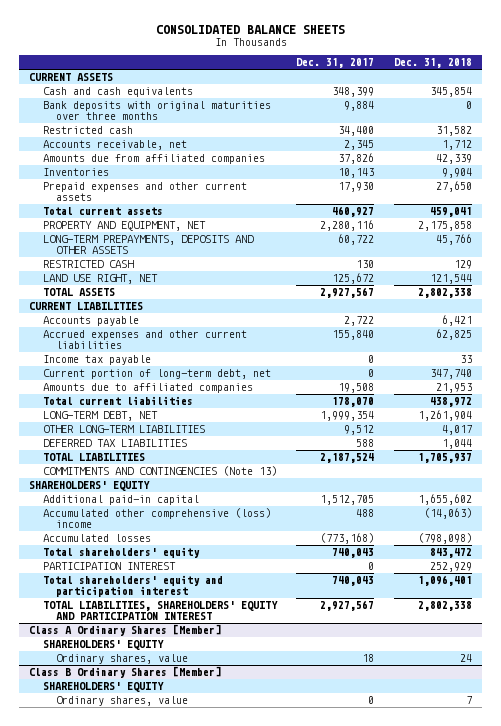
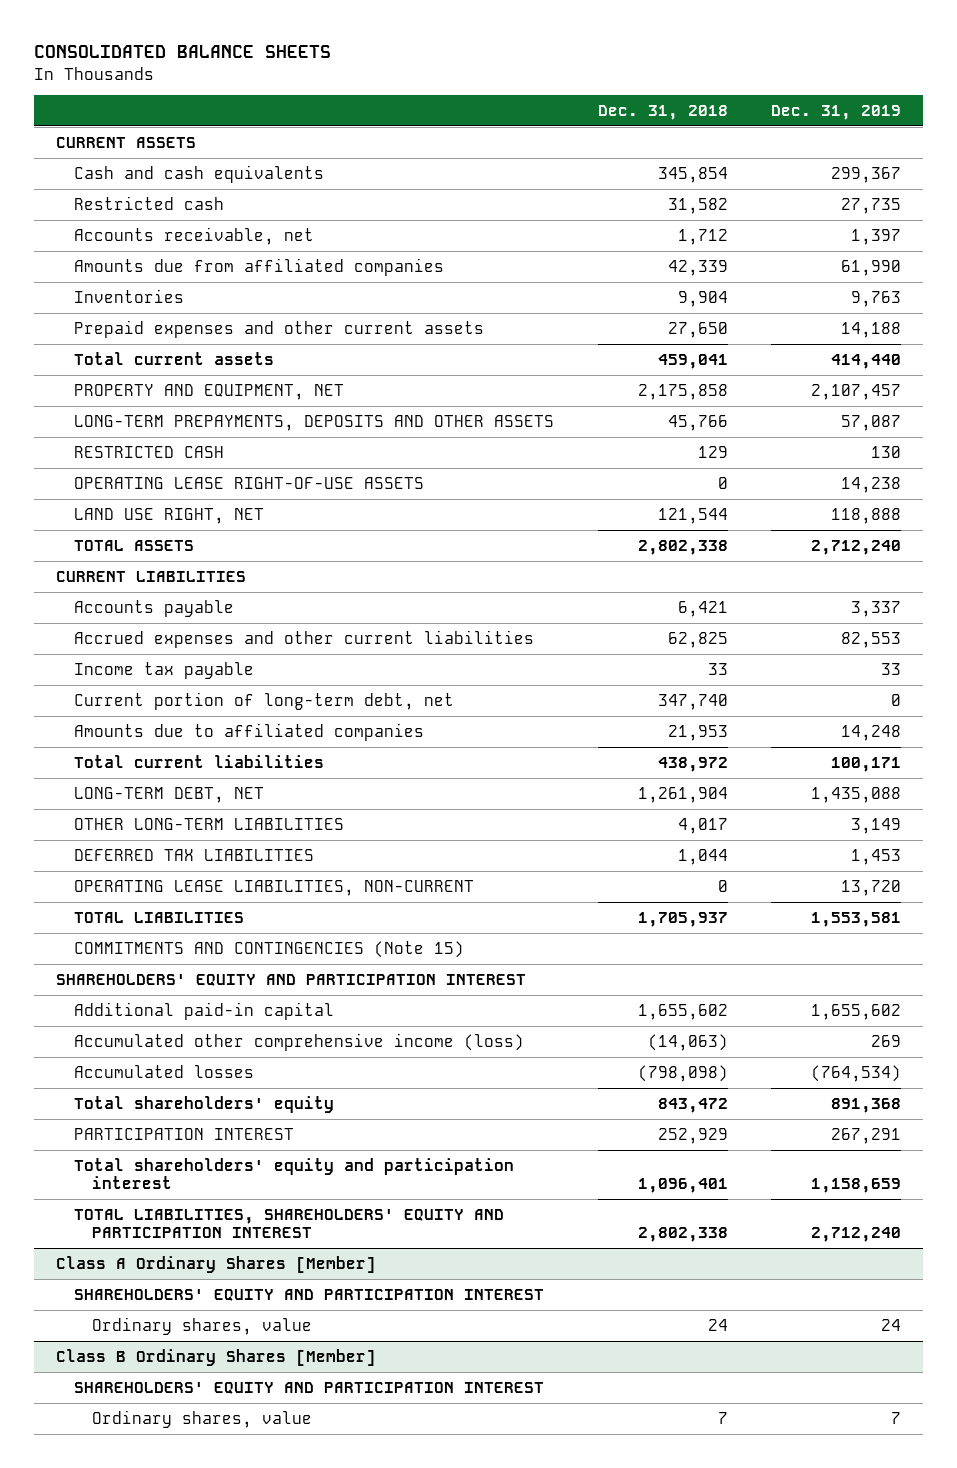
- | Dec. 31, 2017 | Dec. 31, 2018
+ | Dec. 31, 2018 | Dec. 31, 2019
- Bank deposits with original maturities over three months | 9,884 | 0
+ OPERATING LEASE RIGHT-OF-USE ASSETS | 0 | 14,238
+ OPERATING LEASE LIABILITIES, NON-CURRENT | 0 | 13,720
- COMMITMENTS AND CONTINGENCIES (Note 13)
- SHAREHOLDERS' EQUITY
+ COMMITMENTS AND CONTINGENCIES (Note 15)
+ SHAREHOLDERS' EQUITY AND PARTICIPATION INTEREST
- Accumulated other comprehensive (loss) income | 488 | (14,063)
+ Accumulated other comprehensive income (loss) | (14,063) | 269
@ Class A Ordinary Shares [Member]
- SHAREHOLDERS' EQUITY
+ SHAREHOLDERS' EQUITY AND PARTICIPATION INTEREST
@ Class B Ordinary Shares [Member]
- SHAREHOLDERS' EQUITY
+ SHAREHOLDERS' EQUITY AND PARTICIPATION INTEREST

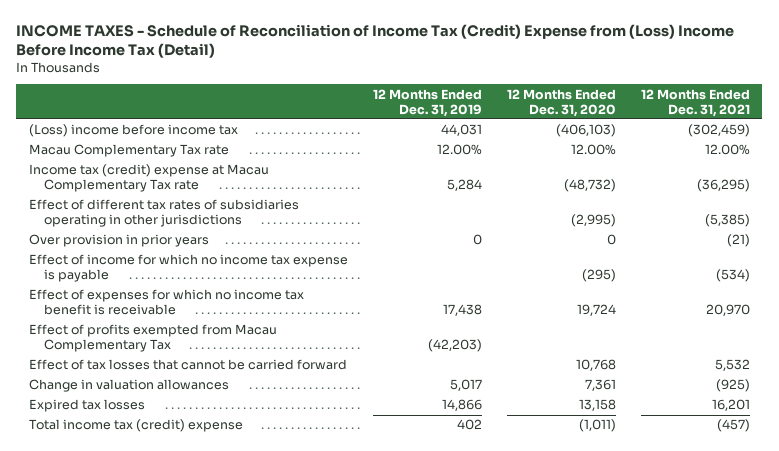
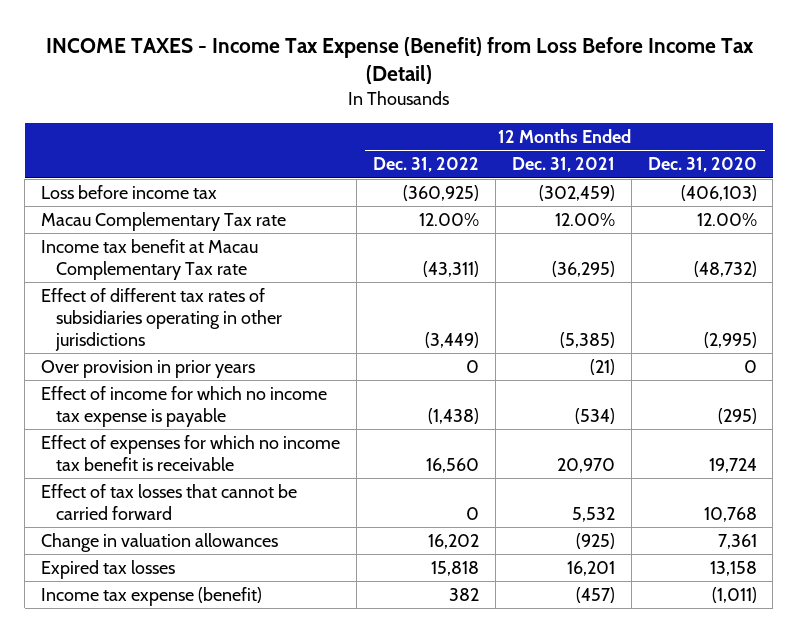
- INCOME TAXES - Schedule of Reconciliation of Income Tax (Credit) Expense from (Loss) Income Before Income Tax (Detail)
+ INCOME TAXES - Income Tax Expense (Benefit) from Loss Before Income Tax (Detail)
- | 12 Months Ended Dec. 31, 2019 | 12 Months Ended Dec. 31, 2020 | 12 Months Ended Dec. 31, 2021
+ | 12 Months Ended Dec. 31, 2022 | 12 Months Ended Dec. 31, 2021 | 12 Months Ended Dec. 31, 2020
- (Loss) income before income tax | 44,031 | (406,103) | (302,459)
+ Loss before income tax | (360,925) | (302,459) | (406,103)
- Income tax (credit) expense at Macau Complementary Tax rate | 5,284 | (48,732) | (36,295)
+ Income tax benefit at Macau Complementary Tax rate | (43,311) | (36,295) | (48,732)
- Effect of profits exempted from Macau Complementary Tax | (42,203) | |
- Total income tax (credit) expense | 402 | (1,011) | (457)
+ Income tax expense (benefit) | 382 | (457) | (1,011)

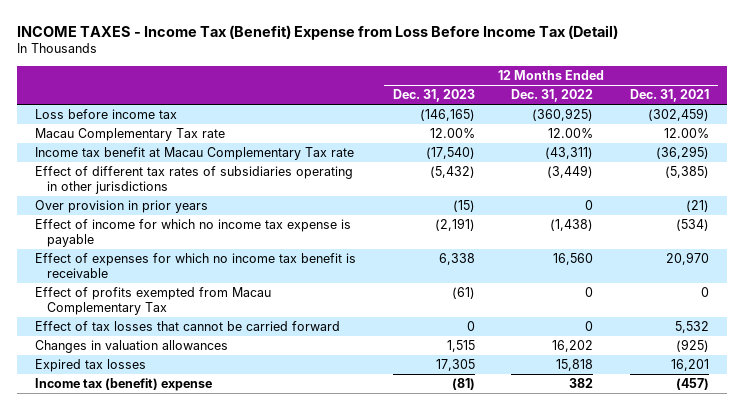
- INCOME TAXES - Income Tax Expense (Benefit) from Loss Before Income Tax (Detail)
+ INCOME TAXES - Income Tax (Benefit) Expense from Loss Before Income Tax (Detail)
- | 12 Months Ended Dec. 31, 2022 | 12 Months Ended Dec. 31, 2021 | 12 Months Ended Dec. 31, 2020
+ | 12 Months Ended Dec. 31, 2023 | 12 Months Ended Dec. 31, 2022 | 12 Months Ended Dec. 31, 2021
+ Effect of profits exempted from Macau Complementary Tax | (61) | 0 | 0
- Change in valuation allowances | 16,202 | (925) | 7,361
+ Changes in valuation allowances | 1,515 | 16,202 | (925)
- Income tax expense (benefit) | 382 | (457) | (1,011)
+ Income tax (benefit) expense | (81) | 382 | (457)

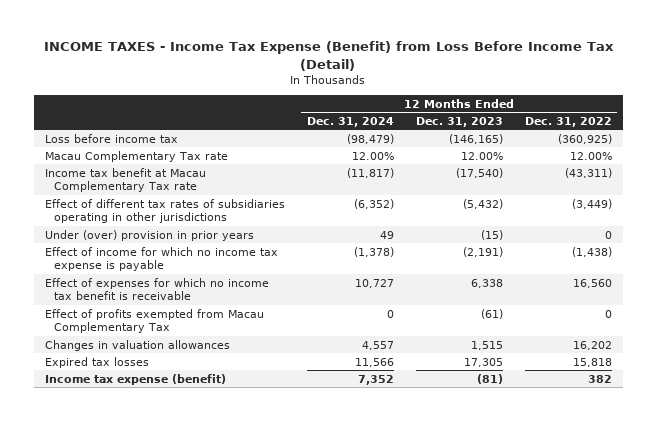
- INCOME TAXES - Income Tax (Benefit) Expense from Loss Before Income Tax (Detail)
+ INCOME TAXES - Income Tax Expense (Benefit) from Loss Before Income Tax (Detail)
- | 12 Months Ended Dec. 31, 2023 | 12 Months Ended Dec. 31, 2022 | 12 Months Ended Dec. 31, 2021
+ | 12 Months Ended Dec. 31, 2024 | 12 Months Ended Dec. 31, 2023 | 12 Months Ended Dec. 31, 2022
- Over provision in prior years | (15) | 0 | (21)
+ Under (over) provision in prior years | 49 | (15) | 0
- Effect of tax losses that cannot be carried forward | 0 | 0 | 5,532
- Income tax (benefit) expense | (81) | 382 | (457)
+ Income tax expense (benefit) | 7,352 | (81) | 382

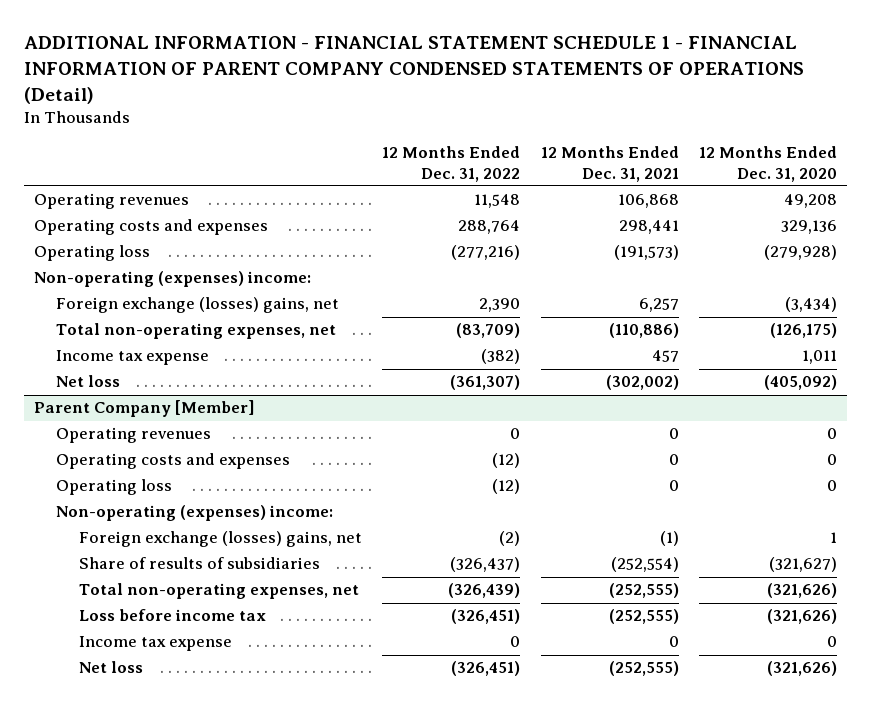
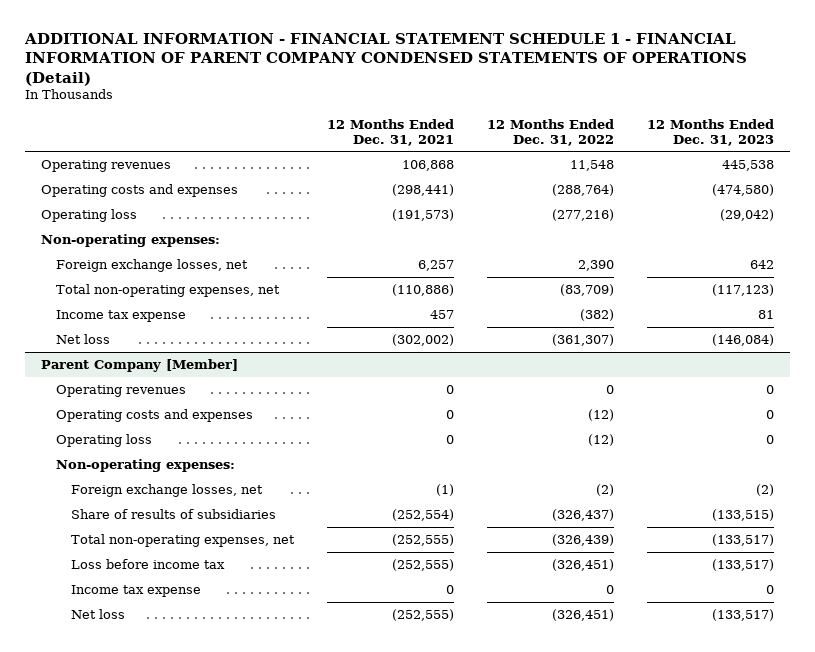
- | 12 Months Ended Dec. 31, 2022 | 12 Months Ended Dec. 31, 2021 | 12 Months Ended Dec. 31, 2020
+ | 12 Months Ended Dec. 31, 2021 | 12 Months Ended Dec. 31, 2022 | 12 Months Ended Dec. 31, 2023
- Operating costs and expenses | 288,764 | 298,441 | 329,136
+ Operating costs and expenses | (298,441) | (288,764) | (474,580)
- Non-operating (expenses) income:
- Foreign exchange (losses) gains, net | 2,390 | 6,257 | (3,434)
+ Non-operating expenses:
+ Foreign exchange losses, net | 6,257 | 2,390 | 642
@ Parent Company [Member]
- Non-operating (expenses) income:
- Foreign exchange (losses) gains, net | (2) | (1) | 1
+ Non-operating expenses:
+ Foreign exchange losses, net | (1) | (2) | (2)

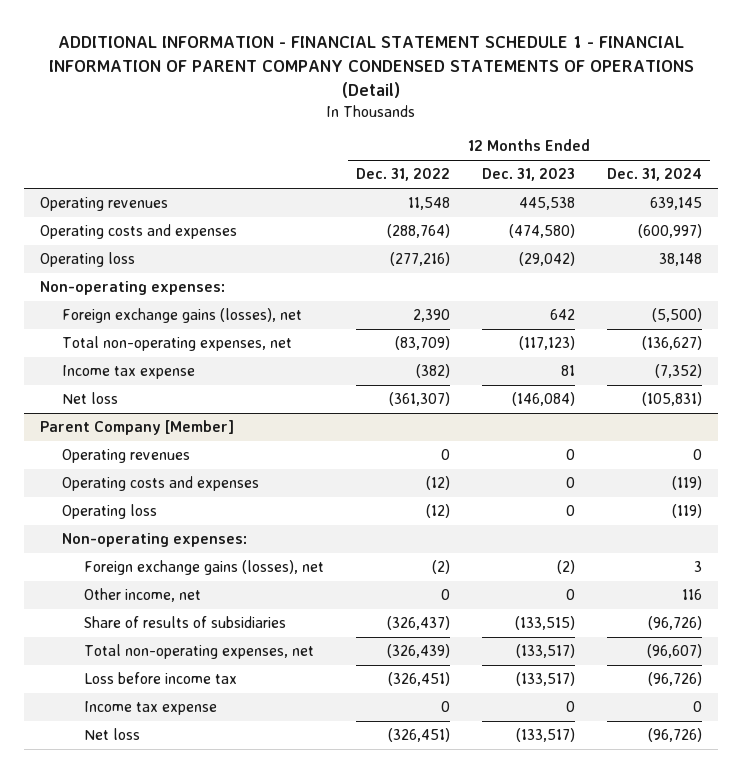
- | 12 Months Ended Dec. 31, 2021 | 12 Months Ended Dec. 31, 2022 | 12 Months Ended Dec. 31, 2023
+ | 12 Months Ended Dec. 31, 2022 | 12 Months Ended Dec. 31, 2023 | 12 Months Ended Dec. 31, 2024
- Foreign exchange losses, net | 6,257 | 2,390 | 642
+ Foreign exchange gains (losses), net | 2,390 | 642 | (5,500)
@ Parent Company [Member]
- Foreign exchange losses, net | (1) | (2) | (2)
+ Foreign exchange gains (losses), net | (2) | (2) | 3
+ Other income, net | 0 | 0 | 116

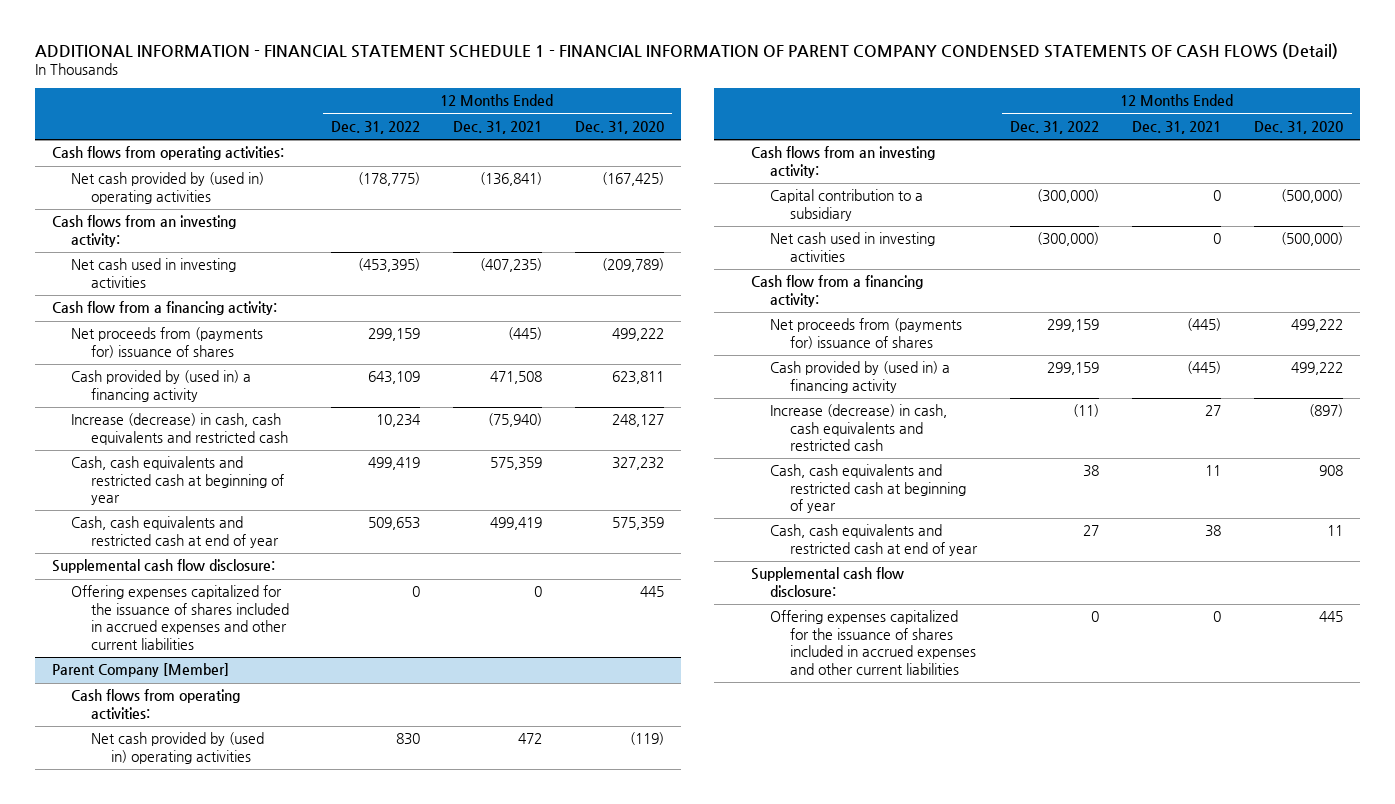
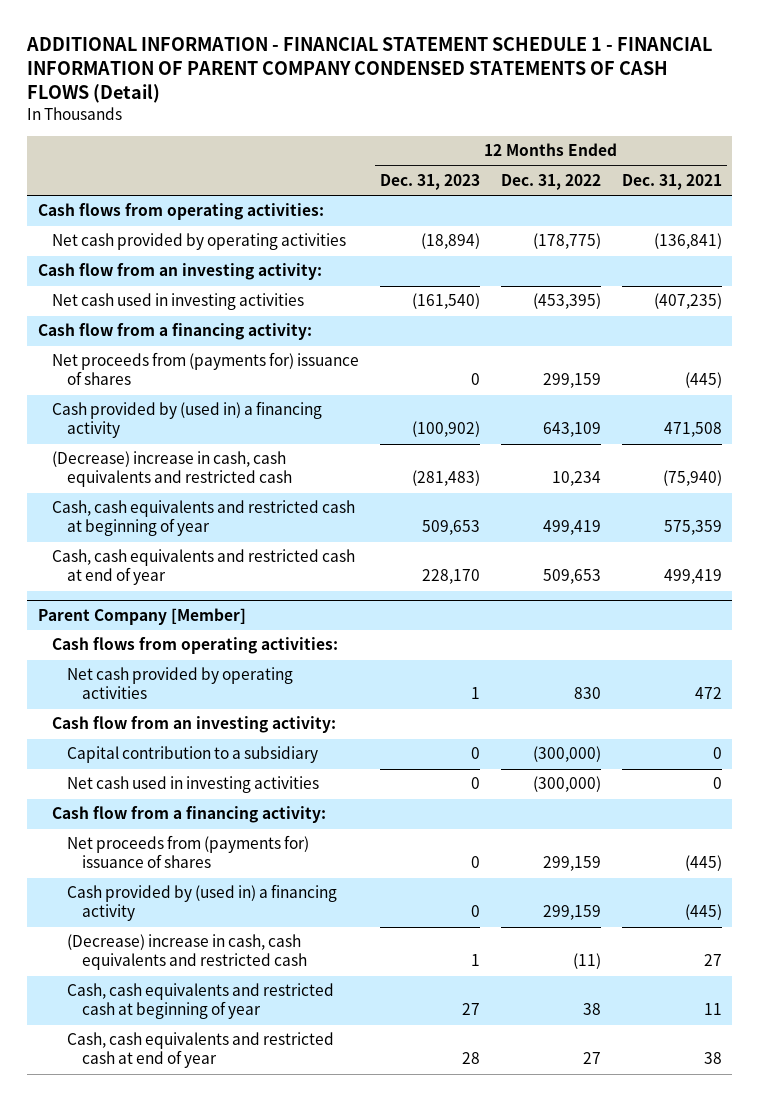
- | 12 Months Ended Dec. 31, 2022 | 12 Months Ended Dec. 31, 2021 | 12 Months Ended Dec. 31, 2020
+ | 12 Months Ended Dec. 31, 2023 | 12 Months Ended Dec. 31, 2022 | 12 Months Ended Dec. 31, 2021
- Net cash provided by (used in) operating activities | (178,775) | (136,841) | (167,425)
- Cash flows from an investing activity:
+ Net cash provided by operating activities | (18,894) | (178,775) | (136,841)
+ Cash flow from an investing activity:
- Increase (decrease) in cash, cash equivalents and restricted cash | 10,234 | (75,940) | 248,127
+ (Decrease) increase in cash, cash equivalents and restricted cash | (281,483) | 10,234 | (75,940)
- Supplemental cash flow disclosure:
- Offering expenses capitalized for the issuance of shares included in accrued expenses and other current liabilities | 0 | 0 | 445
@ Parent Company [Member]
- Net cash provided by (used in) operating activities | 830 | 472 | (119)
- Cash flows from an investing activity:
+ Net cash provided by operating activities | 1 | 830 | 472
+ Cash flow from an investing activity:
- Increase (decrease) in cash, cash equivalents and restricted cash | (11) | 27 | (897)
+ (Decrease) increase in cash, cash equivalents and restricted cash | 1 | (11) | 27
- Supplemental cash flow disclosure:
- Offering expenses capitalized for the issuance of shares included in accrued expenses and other current liabilities | 0 | 0 | 445

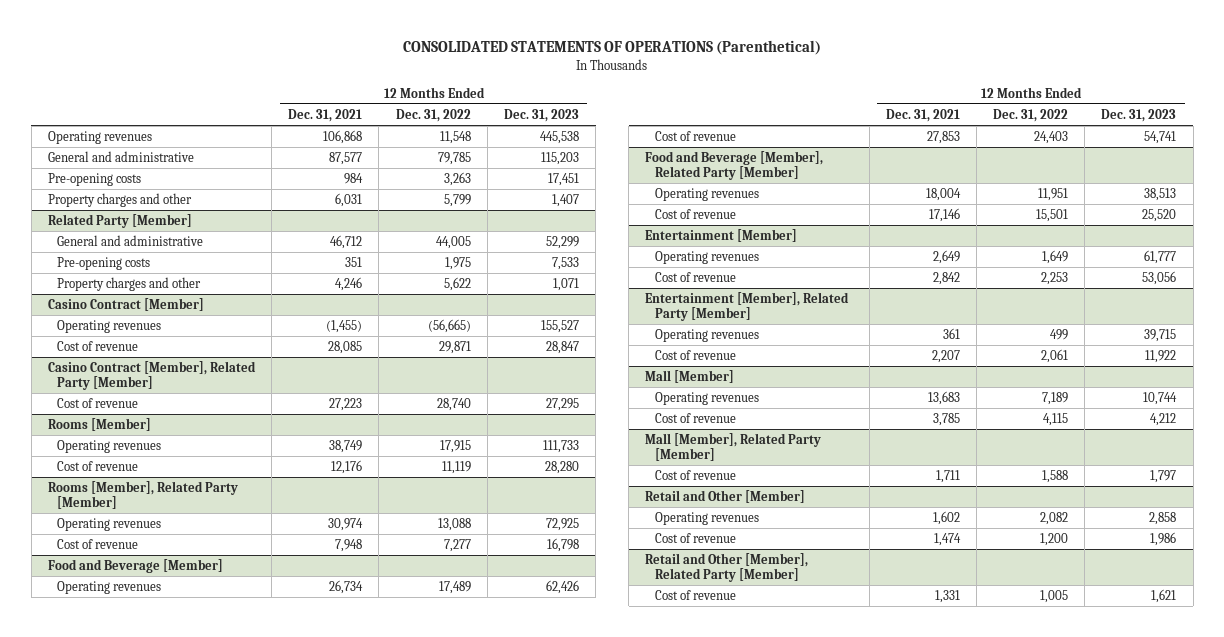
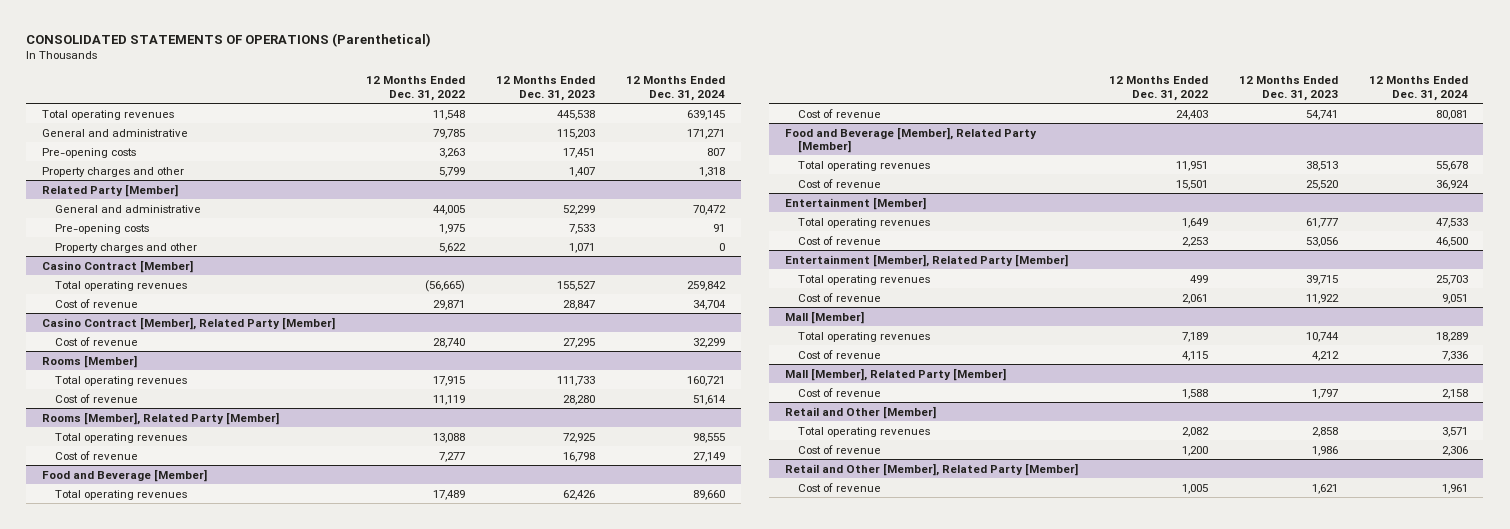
- | 12 Months Ended Dec. 31, 2021 | 12 Months Ended Dec. 31, 2022 | 12 Months Ended Dec. 31, 2023
+ | 12 Months Ended Dec. 31, 2022 | 12 Months Ended Dec. 31, 2023 | 12 Months Ended Dec. 31, 2024
- Operating revenues | 106,868 | 11,548 | 445,538
+ Total operating revenues | 11,548 | 445,538 | 639,145
@ Casino Contract [Member]
- Operating revenues | (1,455) | (56,665) | 155,527
+ Total operating revenues | (56,665) | 155,527 | 259,842
@ Rooms [Member]
- Operating revenues | 38,749 | 17,915 | 111,733
+ Total operating revenues | 17,915 | 111,733 | 160,721
@ Rooms [Member], Related Party [Member]
- Operating revenues | 30,974 | 13,088 | 72,925
+ Total operating revenues | 13,088 | 72,925 | 98,555
@ Food and Beverage [Member]
- Operating revenues | 26,734 | 17,489 | 62,426
+ Total operating revenues | 17,489 | 62,426 | 89,660
@ Food and Beverage [Member], Related Party [Member]
- Operating revenues | 18,004 | 11,951 | 38,513
+ Total operating revenues | 11,951 | 38,513 | 55,678
@ Entertainment [Member]
- Operating revenues | 2,649 | 1,649 | 61,777
+ Total operating revenues | 1,649 | 61,777 | 47,533
@ Entertainment [Member], Related Party [Member]
- Operating revenues | 361 | 499 | 39,715
+ Total operating revenues | 499 | 39,715 | 25,703
@ Mall [Member]
- Operating revenues | 13,683 | 7,189 | 10,744
+ Total operating revenues | 7,189 | 10,744 | 18,289
@ Retail and Other [Member]
- Operating revenues | 1,602 | 2,082 | 2,858
+ Total operating revenues | 2,082 | 2,858 | 3,571

